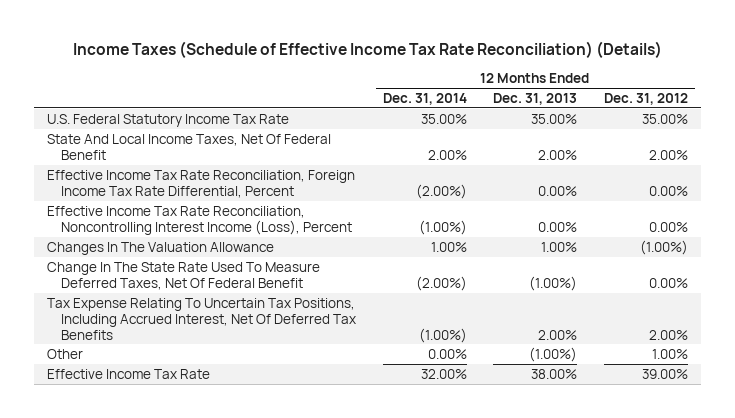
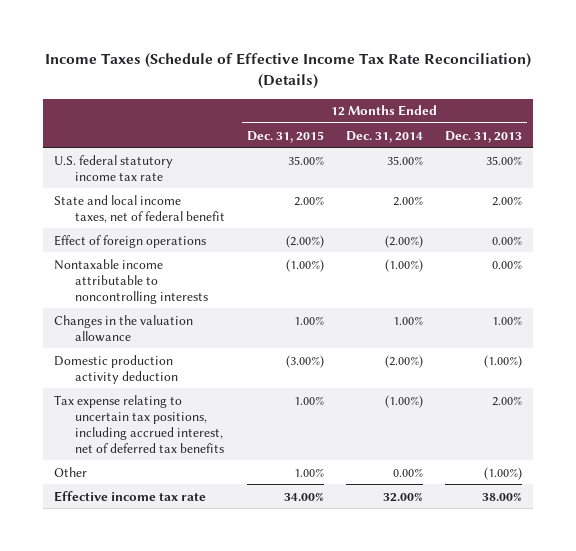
- | 12 Months Ended Dec. 31, 2014 | 12 Months Ended Dec. 31, 2013 | 12 Months Ended Dec. 31, 2012
+ | 12 Months Ended Dec. 31, 2015 | 12 Months Ended Dec. 31, 2014 | 12 Months Ended Dec. 31, 2013
- U.S. Federal Statutory Income Tax Rate | 35.00% | 35.00% | 35.00%
- State And Local Income Taxes, Net Of Federal Benefit | 2.00% | 2.00% | 2.00%
- Effective Income Tax Rate Reconciliation, Foreign Income Tax Rate Differential, Percent | (2.00%) | 0.00% | 0.00%
- Effective Income Tax Rate Reconciliation, Noncontrolling Interest Income (Loss), Percent | (1.00%) | 0.00% | 0.00%
- Changes In The Valuation Allowance | 1.00% | 1.00% | (1.00%)
- Change In The State Rate Used To Measure Deferred Taxes, Net Of Federal Benefit | (2.00%) | (1.00%) | 0.00%
- Tax Expense Relating To Uncertain Tax Positions, Including Accrued Interest, Net Of Deferred Tax Benefits | (1.00%) | 2.00% | 2.00%
+ U.S. federal statutory income tax rate | 35.00% | 35.00% | 35.00%
+ State and local income taxes, net of federal benefit | 2.00% | 2.00% | 2.00%
+ Effect of foreign operations | (2.00%) | (2.00%) | 0.00%
+ Nontaxable income attributable to noncontrolling interests | (1.00%) | (1.00%) | 0.00%
+ Changes in the valuation allowance | 1.00% | 1.00% | 1.00%
+ Domestic production activity deduction | (3.00%) | (2.00%) | (1.00%)
+ Tax expense relating to uncertain tax positions, including accrued interest, net of deferred tax benefits | 1.00% | (1.00%) | 2.00%
- Effective Income Tax Rate | 32.00% | 38.00% | 39.00%
+ Effective income tax rate | 34.00% | 32.00% | 38.00%

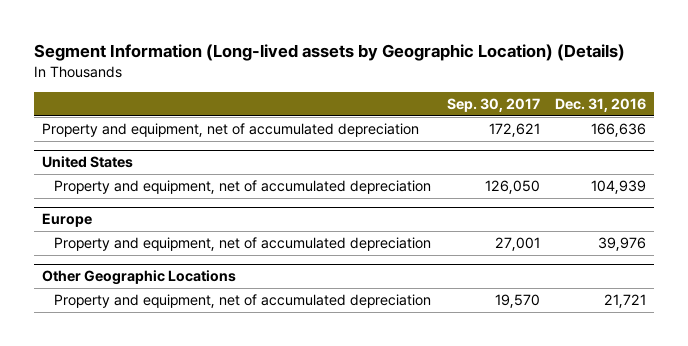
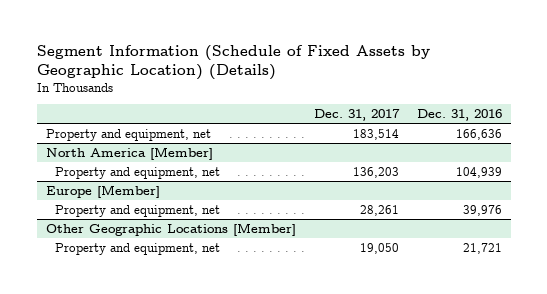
- Segment Information (Long-lived assets by Geographic Location) (Details)
+ Segment Information (Schedule of Fixed Assets by Geographic Location) (Details)
- | Sep. 30, 2017 | Dec. 31, 2016
+ | Dec. 31, 2017 | Dec. 31, 2016
- Property and equipment, net of accumulated depreciation | 172,621 | 166,636
- United States
- Property and equipment, net of accumulated depreciation | 126,050 | 104,939
- Europe
- Property and equipment, net of accumulated depreciation | 27,001 | 39,976
- Other Geographic Locations
- Property and equipment, net of accumulated depreciation | 19,570 | 21,721
+ Property and equipment, net | 183,514 | 166,636
+ North America [Member]
+ Property and equipment, net | 136,203 | 104,939
+ Europe [Member]
+ Property and equipment, net | 28,261 | 39,976
+ Other Geographic Locations [Member]
+ Property and equipment, net | 19,050 | 21,721

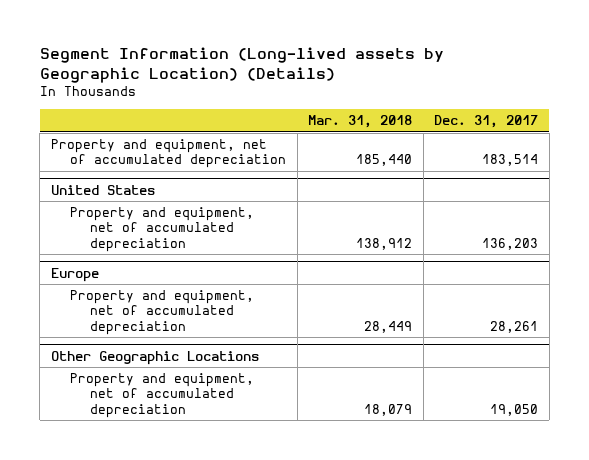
- Segment Information (Schedule of Fixed Assets by Geographic Location) (Details)
+ Segment Information (Long-lived assets by Geographic Location) (Details)
- | Dec. 31, 2017 | Dec. 31, 2016
+ | Mar. 31, 2018 | Dec. 31, 2017
- Property and equipment, net | 183,514 | 166,636
- North America [Member]
- Property and equipment, net | 136,203 | 104,939
- Europe [Member]
- Property and equipment, net | 28,261 | 39,976
- Other Geographic Locations [Member]
- Property and equipment, net | 19,050 | 21,721
+ Property and equipment, net of accumulated depreciation | 185,440 | 183,514
+ United States
+ Property and equipment, net of accumulated depreciation | 138,912 | 136,203
+ Europe
+ Property and equipment, net of accumulated depreciation | 28,449 | 28,261
+ Other Geographic Locations
+ Property and equipment, net of accumulated depreciation | 18,079 | 19,050

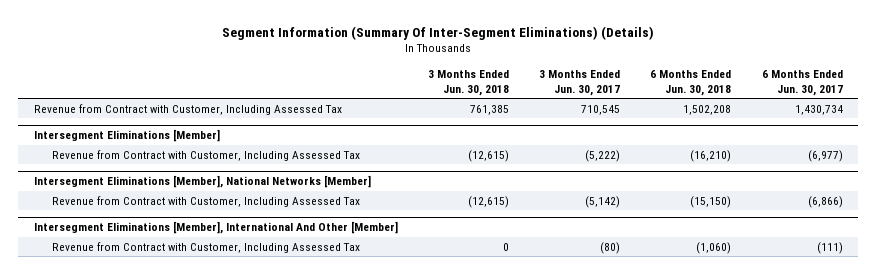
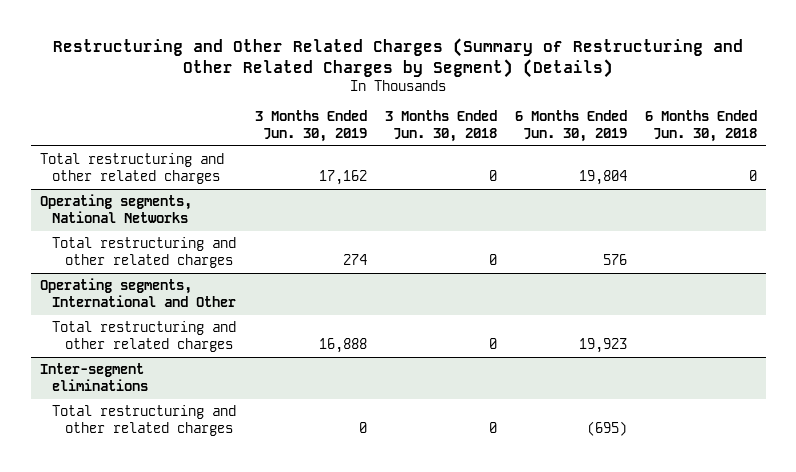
- Segment Information (Summary Of Inter-Segment Eliminations) (Details)
+ Restructuring and Other Related Charges (Summary of Restructuring and Other Related Charges by Segment) (Details)
- | 3 Months Ended Jun. 30, 2018 | 3 Months Ended Jun. 30, 2017 | 6 Months Ended Jun. 30, 2018 | 6 Months Ended Jun. 30, 2017
+ | 3 Months Ended Jun. 30, 2019 | 3 Months Ended Jun. 30, 2018 | 6 Months Ended Jun. 30, 2019 | 6 Months Ended Jun. 30, 2018
- Revenue from Contract with Customer, Including Assessed Tax | 761,385 | 710,545 | 1,502,208 | 1,430,734
- Intersegment Eliminations [Member]
- Revenue from Contract with Customer, Including Assessed Tax | (12,615) | (5,222) | (16,210) | (6,977)
- Intersegment Eliminations [Member], National Networks [Member]
- Revenue from Contract with Customer, Including Assessed Tax | (12,615) | (5,142) | (15,150) | (6,866)
- Intersegment Eliminations [Member], International And Other [Member]
- Revenue from Contract with Customer, Including Assessed Tax | 0 | (80) | (1,060) | (111)
+ Total restructuring and other related charges | 17,162 | 0 | 19,804 | 0
+ Operating segments, National Networks
+ Total restructuring and other related charges | 274 | 0 | 576 |
+ Operating segments, International and Other
+ Total restructuring and other related charges | 16,888 | 0 | 19,923 |
+ Inter-segment eliminations
+ Total restructuring and other related charges | 0 | 0 | (695) |

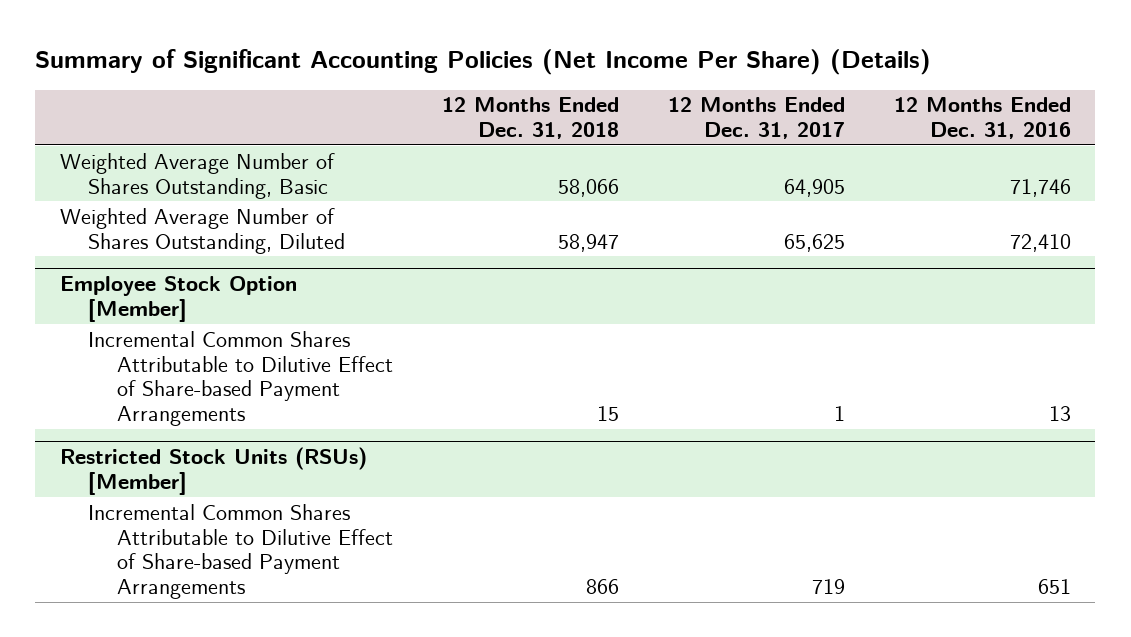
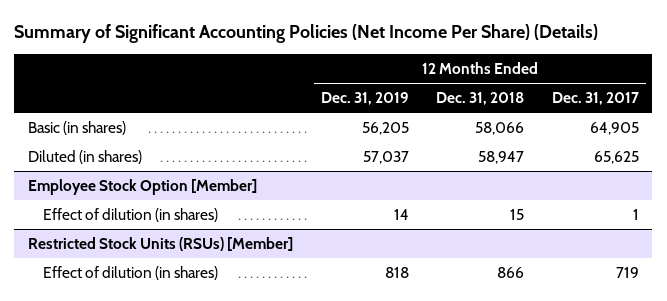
- | 12 Months Ended Dec. 31, 2018 | 12 Months Ended Dec. 31, 2017 | 12 Months Ended Dec. 31, 2016
+ | 12 Months Ended Dec. 31, 2019 | 12 Months Ended Dec. 31, 2018 | 12 Months Ended Dec. 31, 2017
- Weighted Average Number of Shares Outstanding, Basic | 58,066 | 64,905 | 71,746
- Weighted Average Number of Shares Outstanding, Diluted | 58,947 | 65,625 | 72,410
+ Basic (in shares) | 56,205 | 58,066 | 64,905
+ Diluted (in shares) | 57,037 | 58,947 | 65,625
@ Employee Stock Option [Member]
- Incremental Common Shares Attributable to Dilutive Effect of Share-based Payment Arrangements | 15 | 1 | 13
+ Effect of dilution (in shares) | 14 | 15 | 1
@ Restricted Stock Units (RSUs) [Member]
- Incremental Common Shares Attributable to Dilutive Effect of Share-based Payment Arrangements | 866 | 719 | 651
+ Effect of dilution (in shares) | 818 | 866 | 719

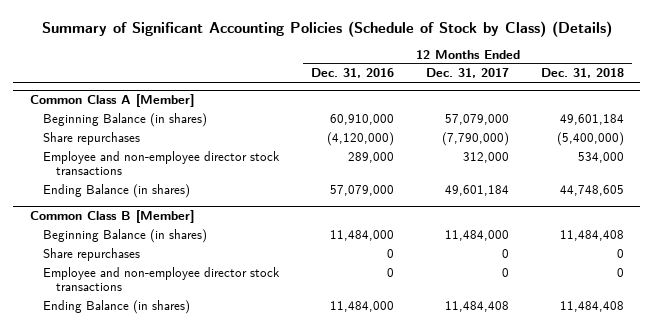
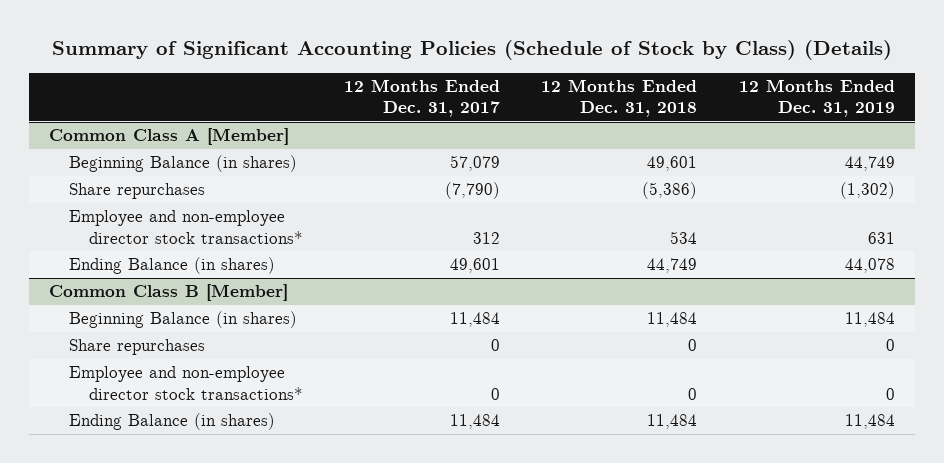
- | 12 Months Ended Dec. 31, 2016 | 12 Months Ended Dec. 31, 2017 | 12 Months Ended Dec. 31, 2018
+ | 12 Months Ended Dec. 31, 2017 | 12 Months Ended Dec. 31, 2018 | 12 Months Ended Dec. 31, 2019
@ Common Class A [Member]
- Beginning Balance (in shares) | 60,910,000 | 57,079,000 | 49,601,184
- Share repurchases | (4,120,000) | (7,790,000) | (5,400,000)
- Employee and non-employee director stock transactions | 289,000 | 312,000 | 534,000
- Ending Balance (in shares) | 57,079,000 | 49,601,184 | 44,748,605
+ Beginning Balance (in shares) | 57,079 | 49,601 | 44,749
+ Share repurchases | (7,790) | (5,386) | (1,302)
+ Employee and non-employee director stock transactions* | 312 | 534 | 631
+ Ending Balance (in shares) | 49,601 | 44,749 | 44,078
@ Common Class B [Member]
- Beginning Balance (in shares) | 11,484,000 | 11,484,000 | 11,484,408
+ Beginning Balance (in shares) | 11,484 | 11,484 | 11,484
- Employee and non-employee director stock transactions | 0 | 0 | 0
- Ending Balance (in shares) | 11,484,000 | 11,484,408 | 11,484,408
+ Employee and non-employee director stock transactions* | 0 | 0 | 0
+ Ending Balance (in shares) | 11,484 | 11,484 | 11,484

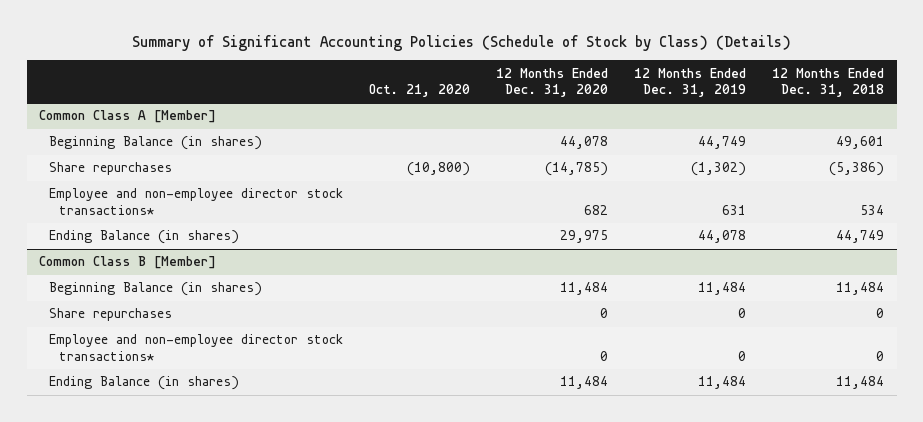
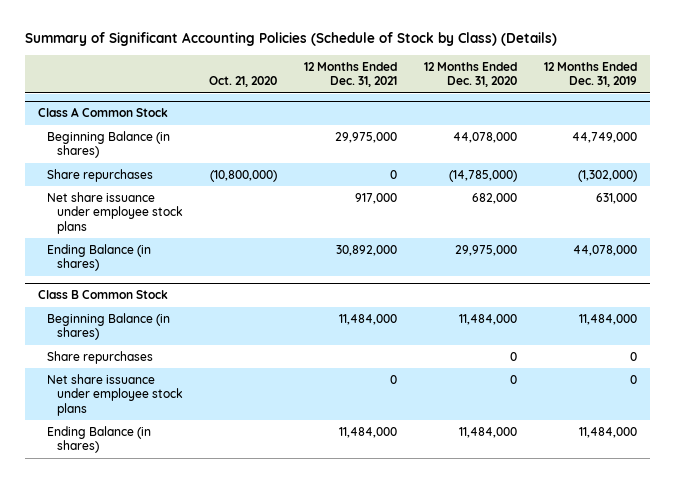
- | Oct. 21, 2020 | 12 Months Ended Dec. 31, 2020 | 12 Months Ended Dec. 31, 2019 | 12 Months Ended Dec. 31, 2018
+ | Oct. 21, 2020 | 12 Months Ended Dec. 31, 2021 | 12 Months Ended Dec. 31, 2020 | 12 Months Ended Dec. 31, 2019
- Common Class A [Member]
- Beginning Balance (in shares) | | 44,078 | 44,749 | 49,601
- Share repurchases | (10,800) | (14,785) | (1,302) | (5,386)
- Employee and non-employee director stock transactions* | | 682 | 631 | 534
- Ending Balance (in shares) | | 29,975 | 44,078 | 44,749
- Common Class B [Member]
- Beginning Balance (in shares) | | 11,484 | 11,484 | 11,484
+ Class A Common Stock
+ Beginning Balance (in shares) | | 29,975,000 | 44,078,000 | 44,749,000
+ Share repurchases | (10,800,000) | 0 | (14,785,000) | (1,302,000)
+ Net share issuance under employee stock plans | | 917,000 | 682,000 | 631,000
+ Ending Balance (in shares) | | 30,892,000 | 29,975,000 | 44,078,000
+ Class B Common Stock
+ Beginning Balance (in shares) | | 11,484,000 | 11,484,000 | 11,484,000
- Employee and non-employee director stock transactions* | | 0 | 0 | 0
- Ending Balance (in shares) | | 11,484 | 11,484 | 11,484
+ Net share issuance under employee stock plans | | 0 | 0 | 0
+ Ending Balance (in shares) | | 11,484,000 | 11,484,000 | 11,484,000

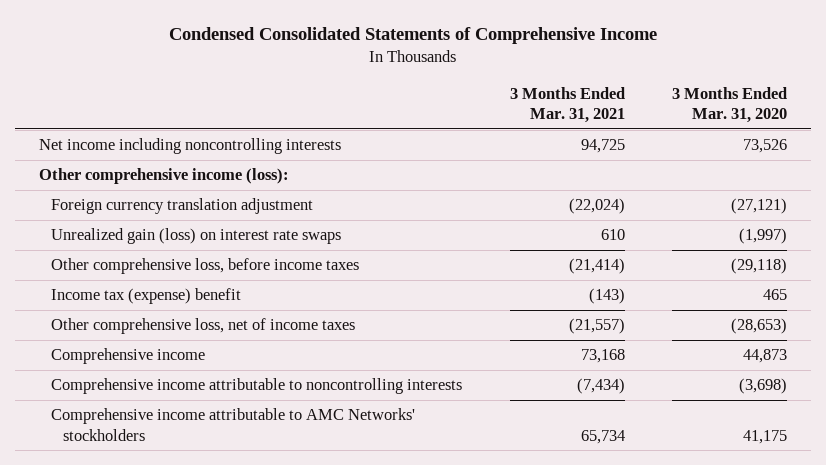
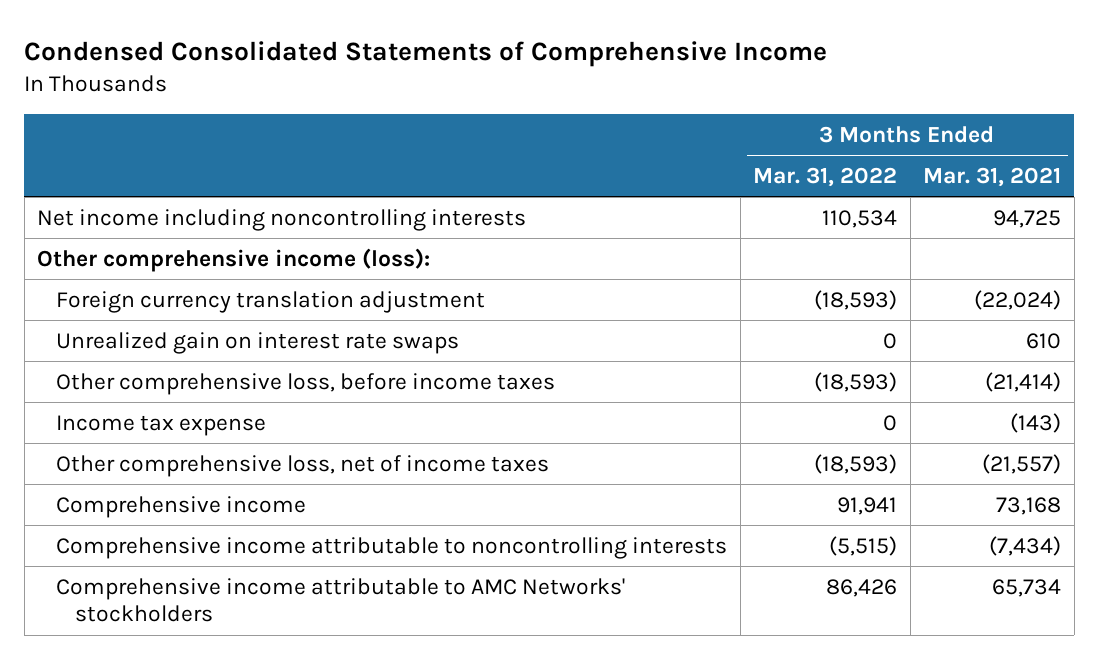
- | 3 Months Ended Mar. 31, 2021 | 3 Months Ended Mar. 31, 2020
+ | 3 Months Ended Mar. 31, 2022 | 3 Months Ended Mar. 31, 2021
- Unrealized gain (loss) on interest rate swaps | 610 | (1,997)
+ Unrealized gain on interest rate swaps | 0 | 610
- Income tax (expense) benefit | (143) | 465
+ Income tax expense | 0 | (143)

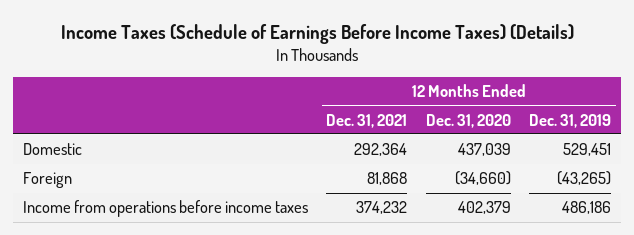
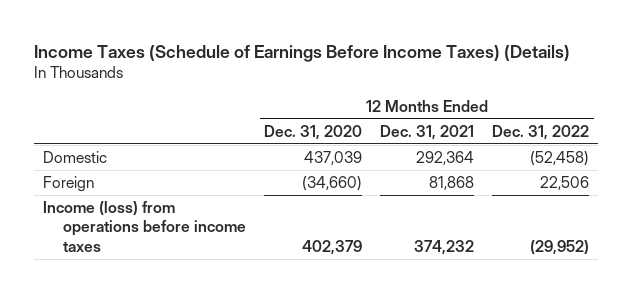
- | 12 Months Ended Dec. 31, 2021 | 12 Months Ended Dec. 31, 2020 | 12 Months Ended Dec. 31, 2019
+ | 12 Months Ended Dec. 31, 2020 | 12 Months Ended Dec. 31, 2021 | 12 Months Ended Dec. 31, 2022
- Income from operations before income taxes | 374,232 | 402,379 | 486,186
+ Income (loss) from operations before income taxes | 402,379 | 374,232 | (29,952)

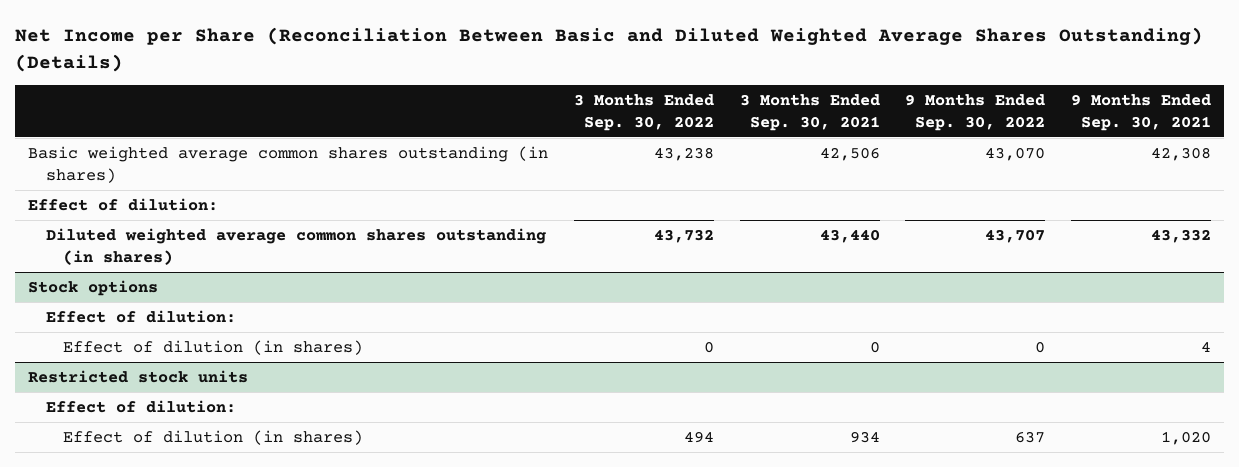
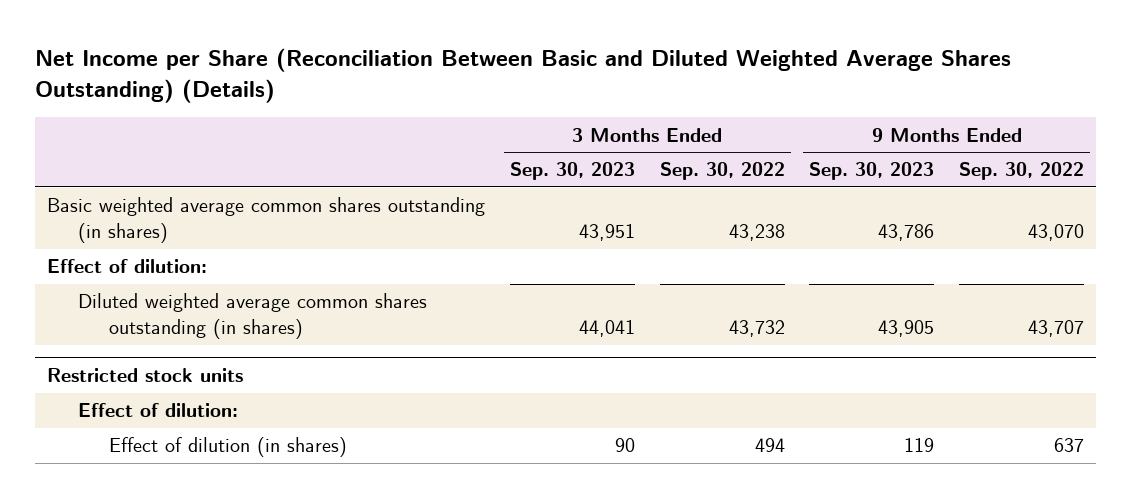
- | 3 Months Ended Sep. 30, 2022 | 3 Months Ended Sep. 30, 2021 | 9 Months Ended Sep. 30, 2022 | 9 Months Ended Sep. 30, 2021
+ | 3 Months Ended Sep. 30, 2023 | 3 Months Ended Sep. 30, 2022 | 9 Months Ended Sep. 30, 2023 | 9 Months Ended Sep. 30, 2022
- Stock options
- Effect of dilution:
- Effect of dilution (in shares) | 0 | 0 | 0 | 4

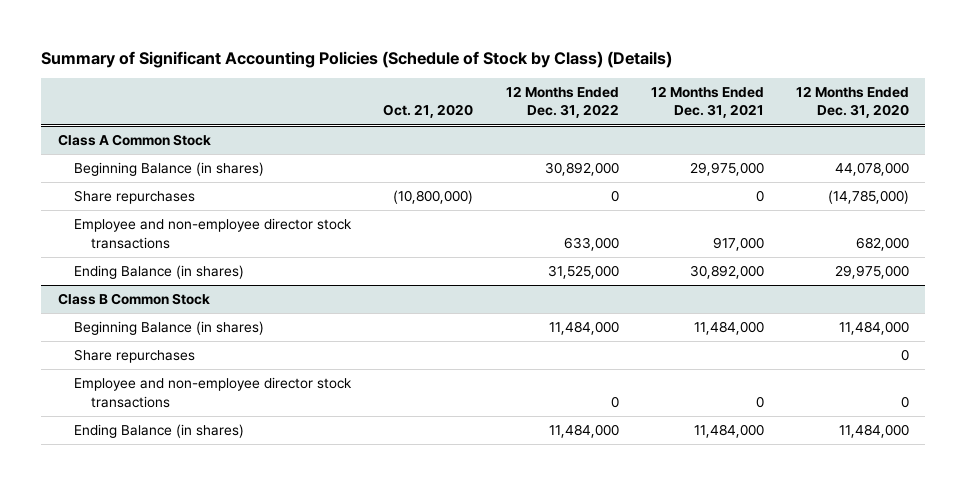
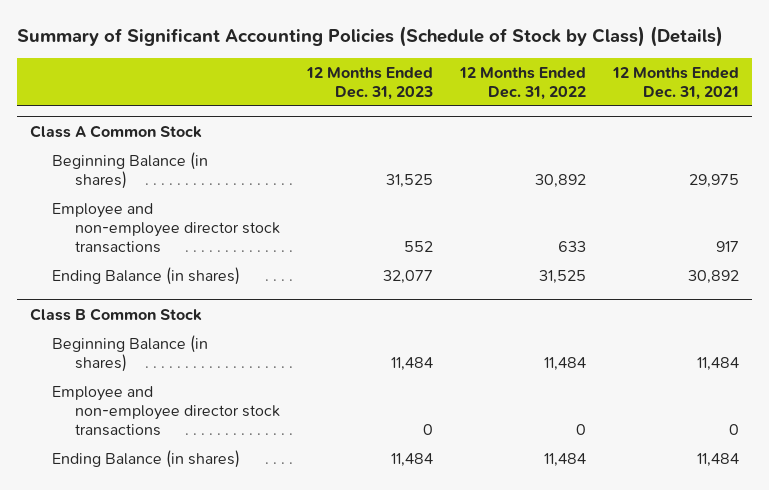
- | Oct. 21, 2020 | 12 Months Ended Dec. 31, 2022 | 12 Months Ended Dec. 31, 2021 | 12 Months Ended Dec. 31, 2020
+ | 12 Months Ended Dec. 31, 2023 | 12 Months Ended Dec. 31, 2022 | 12 Months Ended Dec. 31, 2021
@ Class A Common Stock
- Beginning Balance (in shares) | | 30,892,000 | 29,975,000 | 44,078,000
- Share repurchases | (10,800,000) | 0 | 0 | (14,785,000)
- Employee and non-employee director stock transactions | | 633,000 | 917,000 | 682,000
- Ending Balance (in shares) | | 31,525,000 | 30,892,000 | 29,975,000
+ Beginning Balance (in shares) | 31,525 | 30,892 | 29,975
+ Employee and non-employee director stock transactions | 552 | 633 | 917
+ Ending Balance (in shares) | 32,077 | 31,525 | 30,892
@ Class B Common Stock
- Beginning Balance (in shares) | | 11,484,000 | 11,484,000 | 11,484,000
- Share repurchases | | | | 0
+ Beginning Balance (in shares) | 11,484 | 11,484 | 11,484
- Ending Balance (in shares) | | 11,484,000 | 11,484,000 | 11,484,000
+ Ending Balance (in shares) | 11,484 | 11,484 | 11,484

